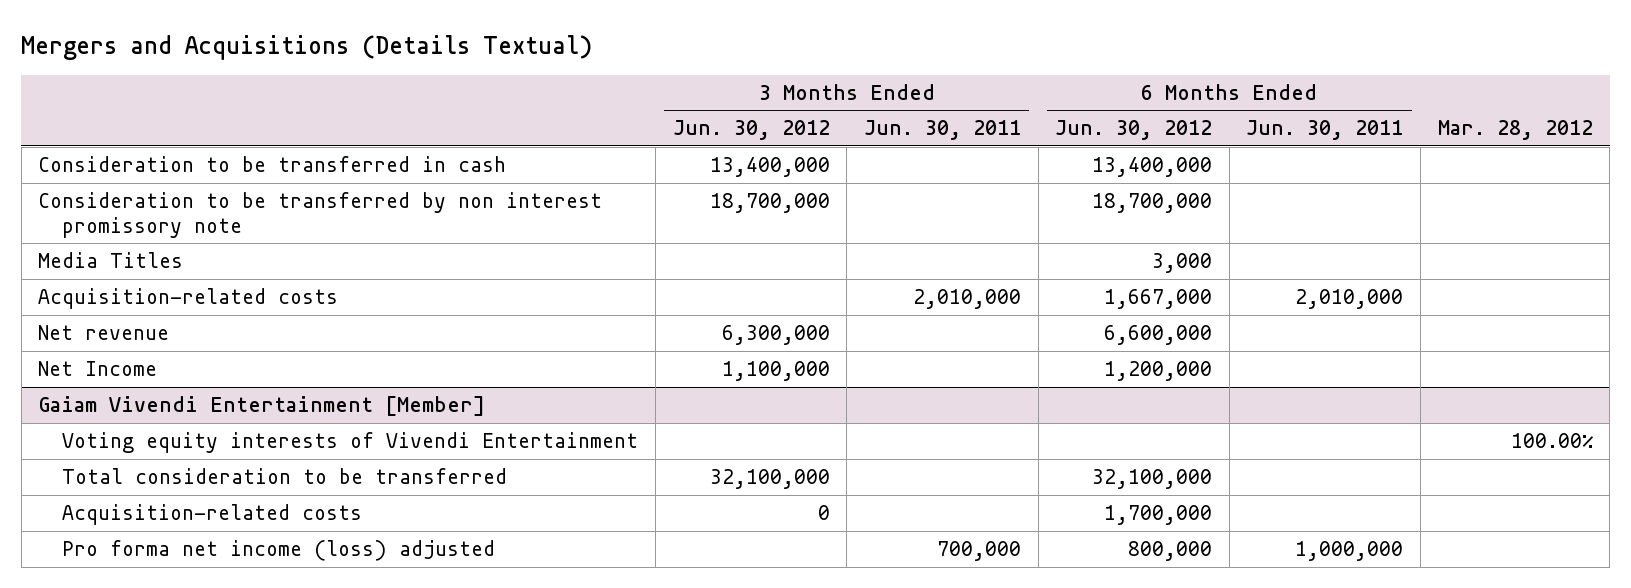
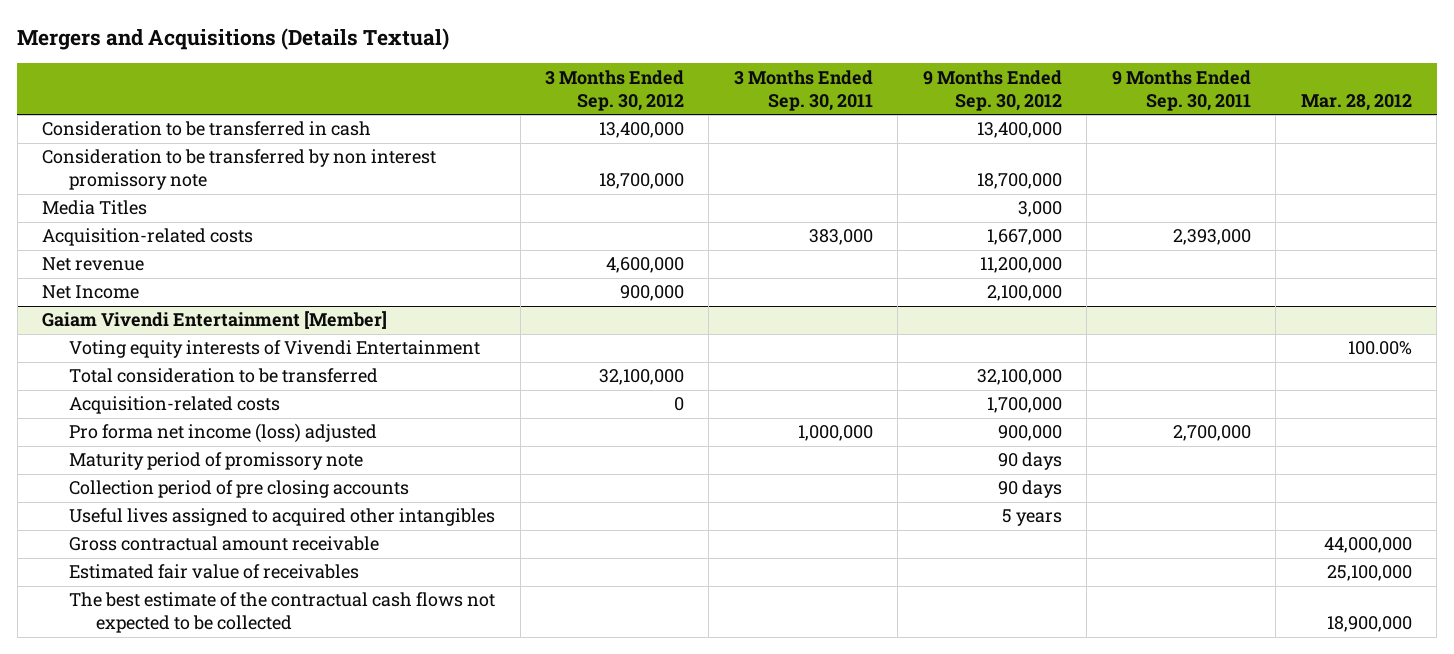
- | 3 Months Ended Jun. 30, 2012 | 3 Months Ended Jun. 30, 2011 | 6 Months Ended Jun. 30, 2012 | 6 Months Ended Jun. 30, 2011 | Mar. 28, 2012
+ | 3 Months Ended Sep. 30, 2012 | 3 Months Ended Sep. 30, 2011 | 9 Months Ended Sep. 30, 2012 | 9 Months Ended Sep. 30, 2011 | Mar. 28, 2012
@ Gaiam Vivendi Entertainment [Member]
+ Maturity period of promissory note | | | 90 days | |
+ Collection period of pre closing accounts | | | 90 days | |
+ Useful lives assigned to acquired other intangibles | | | 5 years | |
+ Gross contractual amount receivable | | | | | 44,000,000
+ Estimated fair value of receivables | | | | | 25,100,000
+ The best estimate of the contractual cash flows not expected to be collected | | | | | 18,900,000

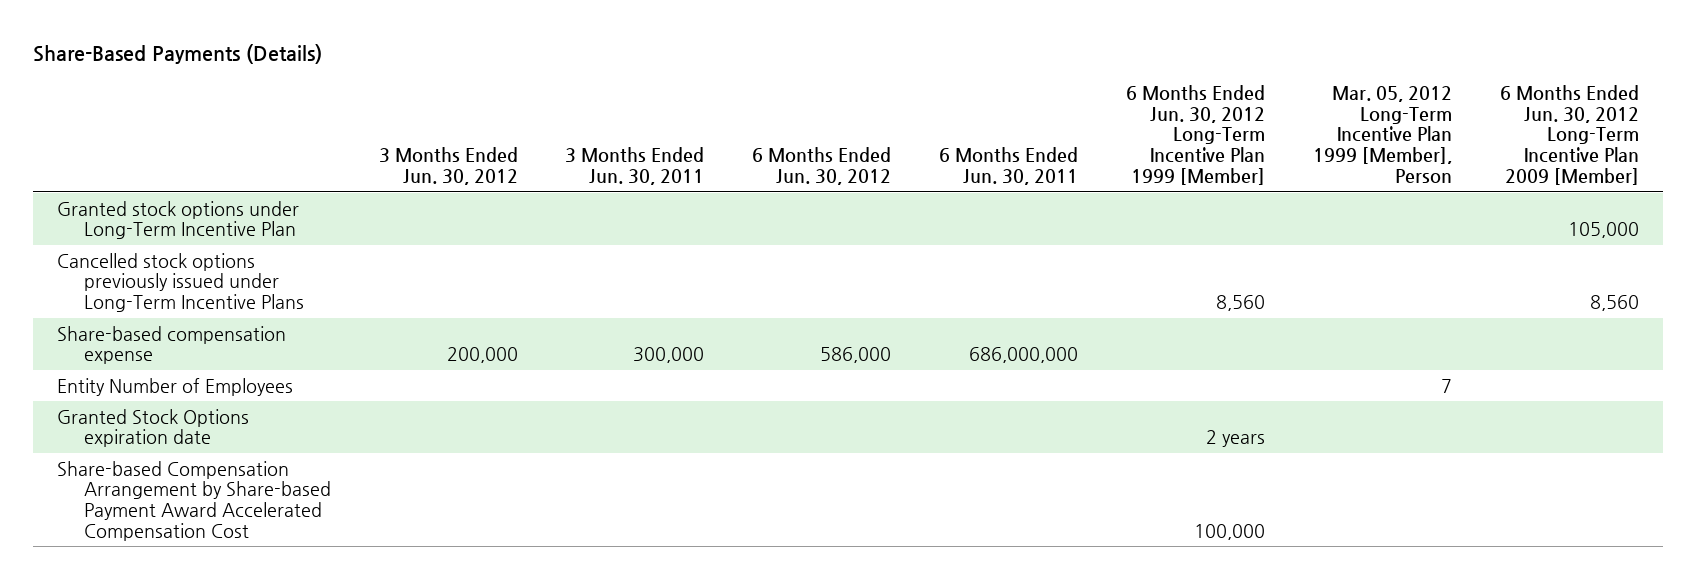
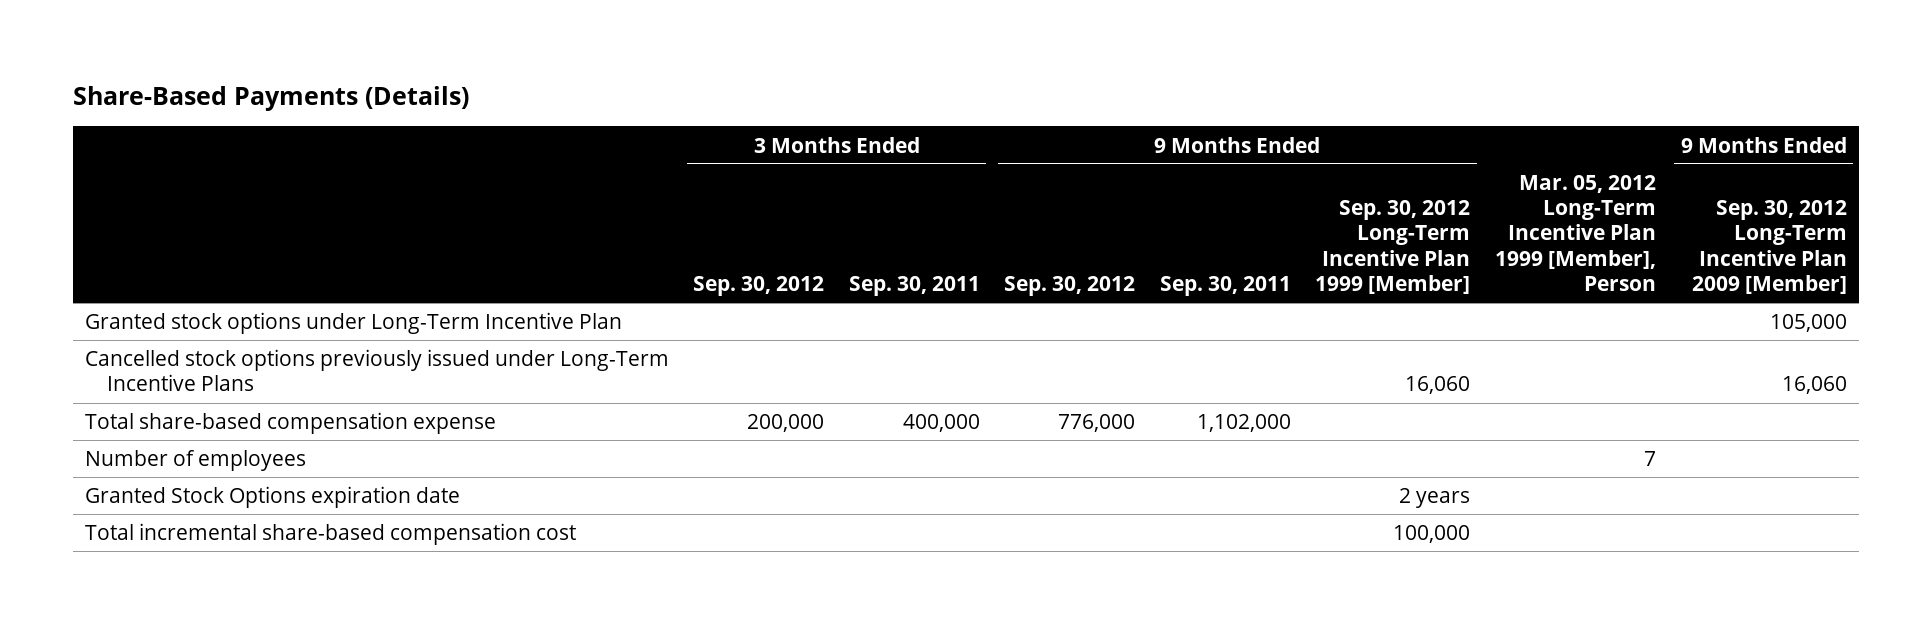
- | 3 Months Ended Jun. 30, 2012 | 3 Months Ended Jun. 30, 2011 | 6 Months Ended Jun. 30, 2012 | 6 Months Ended Jun. 30, 2011 | 6 Months Ended Jun. 30, 2012 Long-Term Incentive Plan 1999 [Member] | Mar. 05, 2012 Long-Term Incentive Plan 1999 [Member], Person | 6 Months Ended Jun. 30, 2012 Long-Term Incentive Plan 2009 [Member]
+ | 3 Months Ended Sep. 30, 2012 | 3 Months Ended Sep. 30, 2011 | 9 Months Ended Sep. 30, 2012 | 9 Months Ended Sep. 30, 2011 | 9 Months Ended Sep. 30, 2012 Long-Term Incentive Plan 1999 [Member] | Mar. 05, 2012 Long-Term Incentive Plan 1999 [Member], Person | 9 Months Ended Sep. 30, 2012 Long-Term Incentive Plan 2009 [Member]
- Share-based compensation expense | 200,000 | 300,000 | 586,000 | 686,000,000 | | |
- Entity Number of Employees | | | | | | 7 |
+ Total share-based compensation expense | 200,000 | 400,000 | 776,000 | 1,102,000 | | |
+ Number of employees | | | | | | 7 |
- Share-based Compensation Arrangement by Share-based Payment Award Accelerated Compensation Cost | | | | | 100,000 | |
+ Total incremental share-based compensation cost | | | | | 100,000 | |

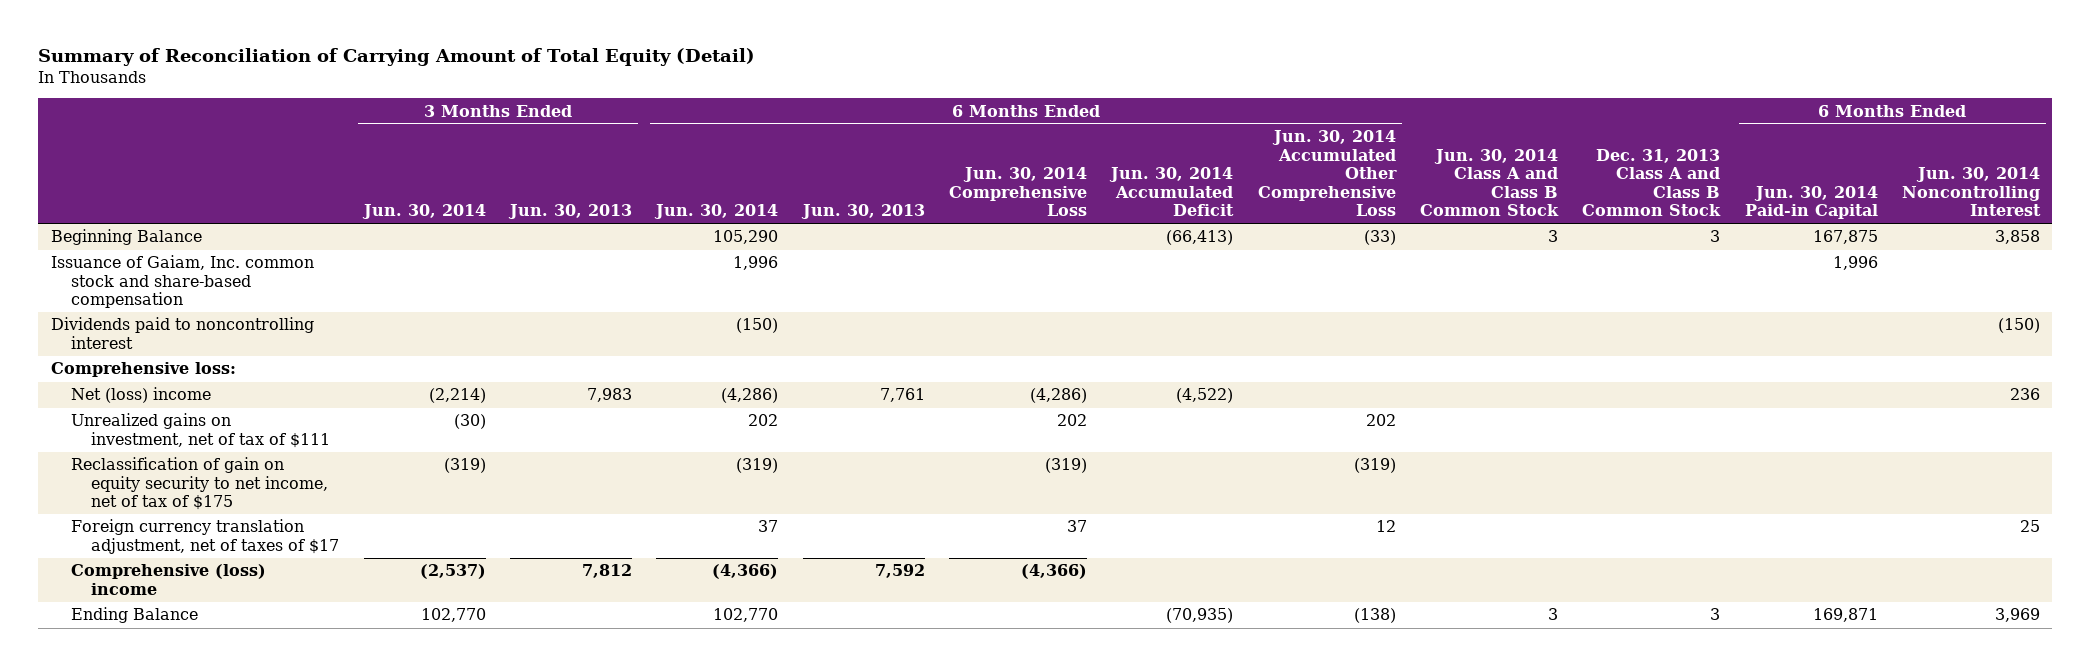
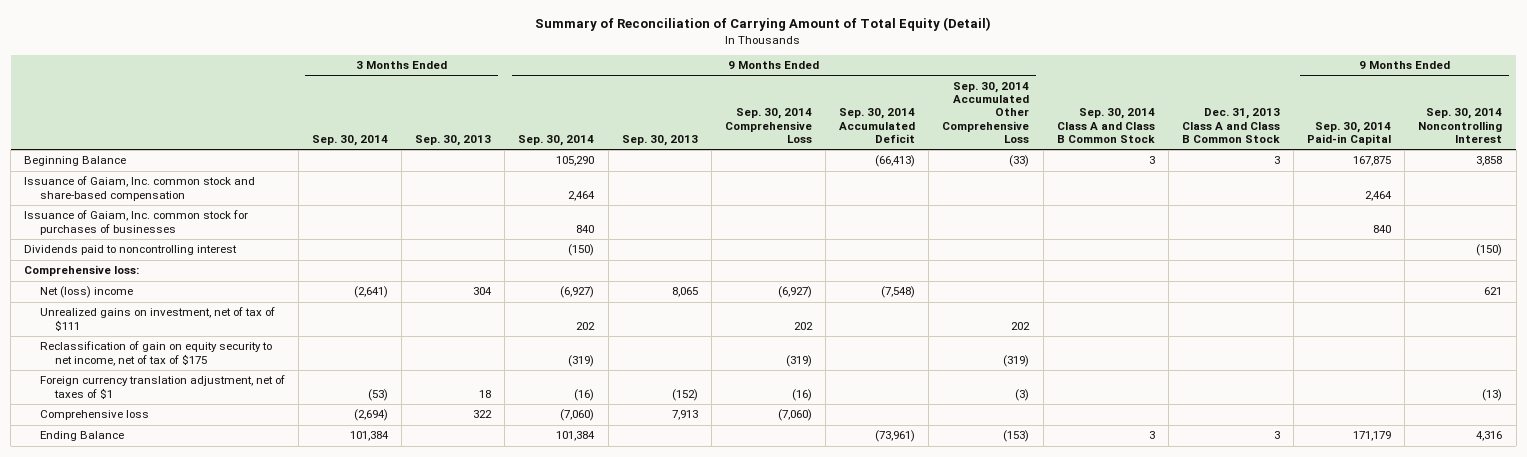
- | 3 Months Ended Jun. 30, 2014 | 3 Months Ended Jun. 30, 2013 | 6 Months Ended Jun. 30, 2014 | 6 Months Ended Jun. 30, 2013 | 6 Months Ended Jun. 30, 2014 Comprehensive Loss | 6 Months Ended Jun. 30, 2014 Accumulated Deficit | 6 Months Ended Jun. 30, 2014 Accumulated Other Comprehensive Loss | Jun. 30, 2014 Class A and Class B Common Stock | Dec. 31, 2013 Class A and Class B Common Stock | 6 Months Ended Jun. 30, 2014 Paid-in Capital | 6 Months Ended Jun. 30, 2014 Noncontrolling Interest
+ | 3 Months Ended Sep. 30, 2014 | 3 Months Ended Sep. 30, 2013 | 9 Months Ended Sep. 30, 2014 | 9 Months Ended Sep. 30, 2013 | 9 Months Ended Sep. 30, 2014 Comprehensive Loss | 9 Months Ended Sep. 30, 2014 Accumulated Deficit | 9 Months Ended Sep. 30, 2014 Accumulated Other Comprehensive Loss | Sep. 30, 2014 Class A and Class B Common Stock | Dec. 31, 2013 Class A and Class B Common Stock | 9 Months Ended Sep. 30, 2014 Paid-in Capital | 9 Months Ended Sep. 30, 2014 Noncontrolling Interest
+ Issuance of Gaiam, Inc. common stock for purchases of businesses | | | 840 | | | | | | | 840 |
- Foreign currency translation adjustment, net of taxes of $17 | | | 37 | | 37 | | 12 | | | | 25
- Comprehensive (loss) income | (2,537) | 7,812 | (4,366) | 7,592 | (4,366) | | | | | |
+ Foreign currency translation adjustment, net of taxes of $1 | (53) | 18 | (16) | (152) | (16) | | (3) | | | | (13)
+ Comprehensive loss | (2,694) | 322 | (7,060) | 7,913 | (7,060) | | | | | |

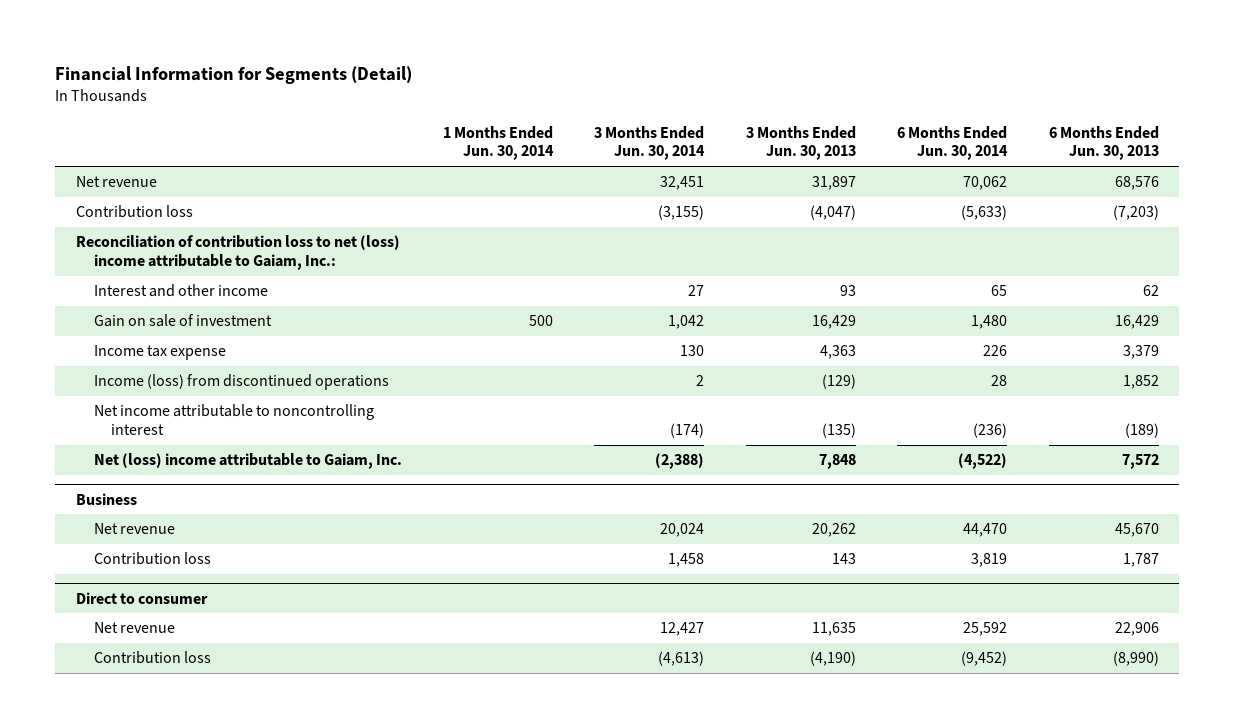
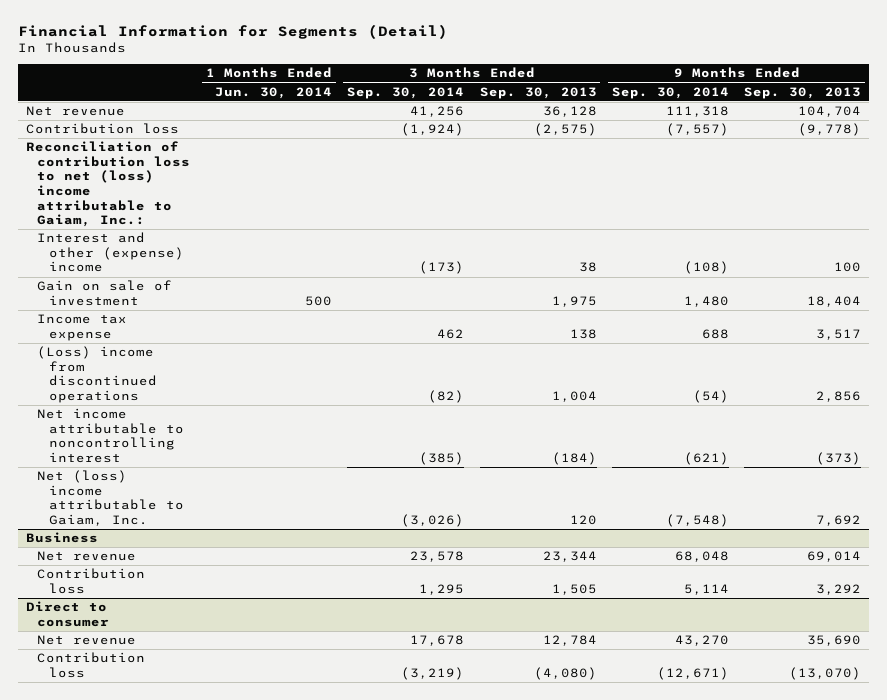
- | 1 Months Ended Jun. 30, 2014 | 3 Months Ended Jun. 30, 2014 | 3 Months Ended Jun. 30, 2013 | 6 Months Ended Jun. 30, 2014 | 6 Months Ended Jun. 30, 2013
+ | 1 Months Ended Jun. 30, 2014 | 3 Months Ended Sep. 30, 2014 | 3 Months Ended Sep. 30, 2013 | 9 Months Ended Sep. 30, 2014 | 9 Months Ended Sep. 30, 2013
- Interest and other income | | 27 | 93 | 65 | 62
+ Interest and other (expense) income | | (173) | 38 | (108) | 100
- Income (loss) from discontinued operations | | 2 | (129) | 28 | 1,852
+ (Loss) income from discontinued operations | | (82) | 1,004 | (54) | 2,856

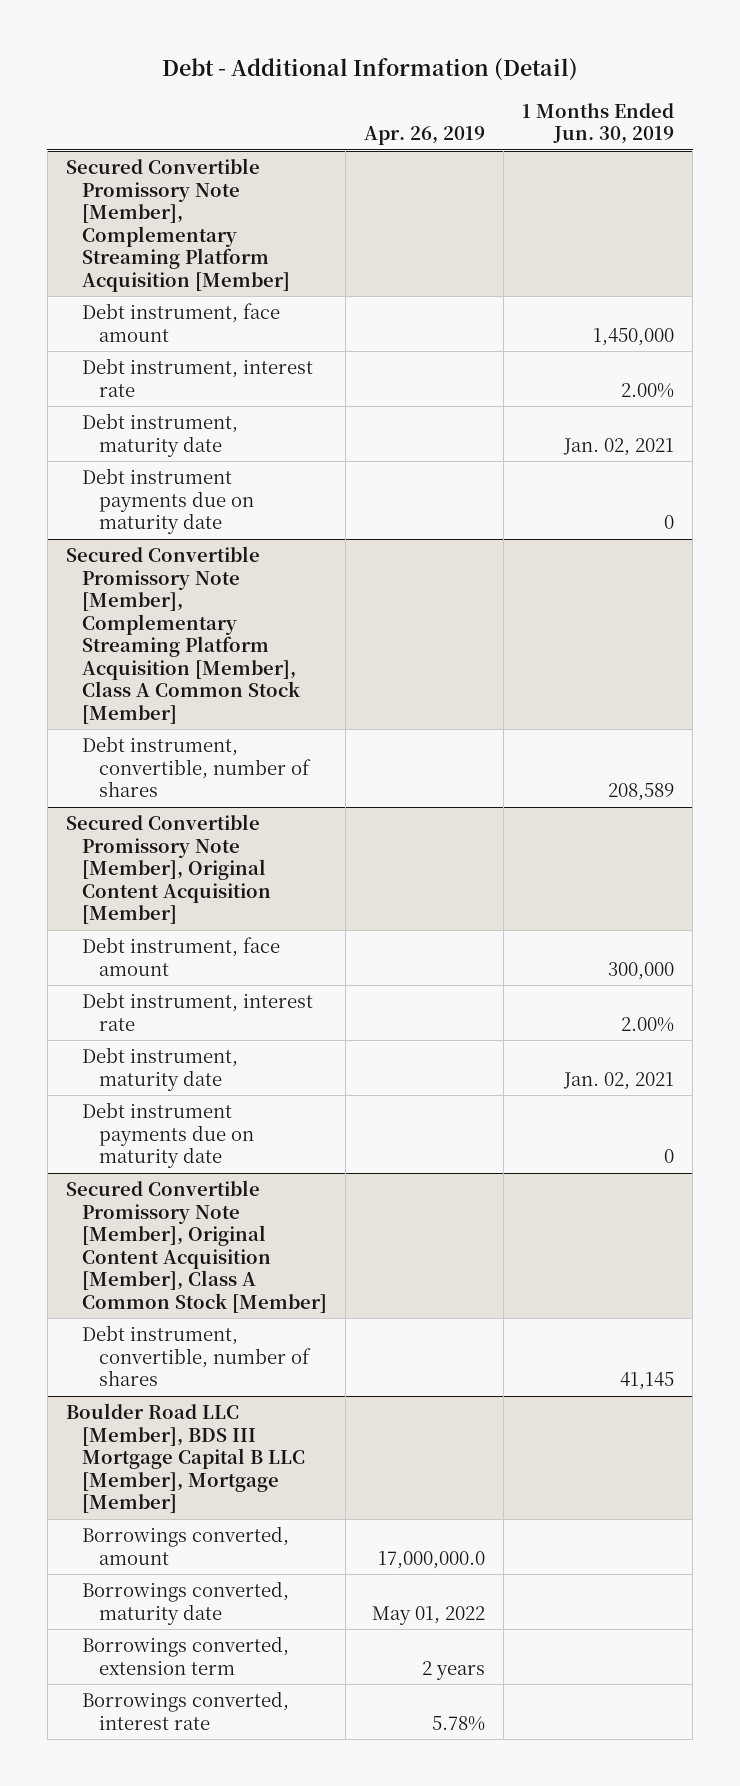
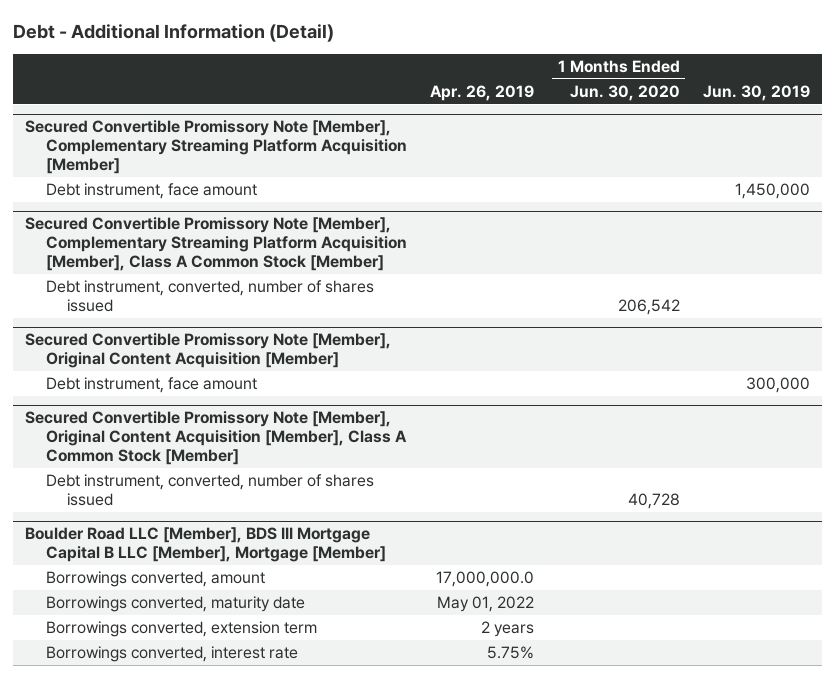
- | Apr. 26, 2019 | 1 Months Ended Jun. 30, 2019
+ | Apr. 26, 2019 | 1 Months Ended Jun. 30, 2020 | Jun. 30, 2019
@ Secured Convertible Promissory Note [Member], Complementary Streaming Platform Acquisition [Member]
- Debt instrument, interest rate | | 2.00%
- Debt instrument, maturity date | | Jan. 02, 2021
- Debt instrument payments due on maturity date | | 0
@ Secured Convertible Promissory Note [Member], Complementary Streaming Platform Acquisition [Member], Class A Common Stock [Member]
- Debt instrument, convertible, number of shares | | 208,589
+ Debt instrument, converted, number of shares issued | | 206,542 |
@ Secured Convertible Promissory Note [Member], Original Content Acquisition [Member]
- Debt instrument, interest rate | | 2.00%
- Debt instrument, maturity date | | Jan. 02, 2021
- Debt instrument payments due on maturity date | | 0
@ Secured Convertible Promissory Note [Member], Original Content Acquisition [Member], Class A Common Stock [Member]
- Debt instrument, convertible, number of shares | | 41,145
+ Debt instrument, converted, number of shares issued | | 40,728 |
@ Boulder Road LLC [Member], BDS III Mortgage Capital B LLC [Member], Mortgage [Member]
- Borrowings converted, interest rate | 5.78% |
+ Borrowings converted, interest rate | 5.75% | |

